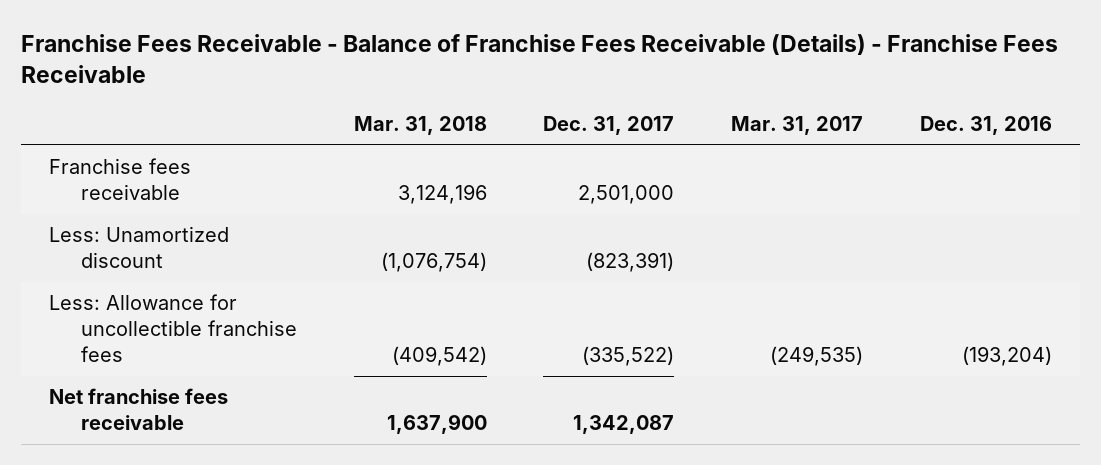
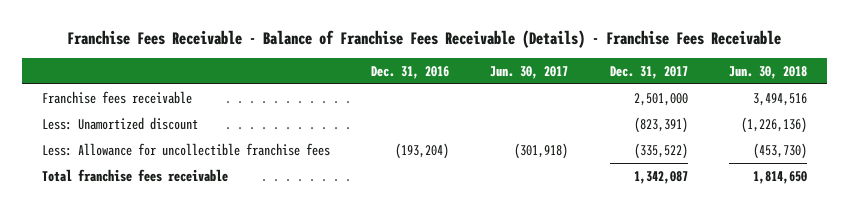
- | Mar. 31, 2018 | Dec. 31, 2017 | Mar. 31, 2017 | Dec. 31, 2016
+ | Dec. 31, 2016 | Jun. 30, 2017 | Dec. 31, 2017 | Jun. 30, 2018
- Net franchise fees receivable | 1,637,900 | 1,342,087 | |
+ Total franchise fees receivable | | | 1,342,087 | 1,814,650

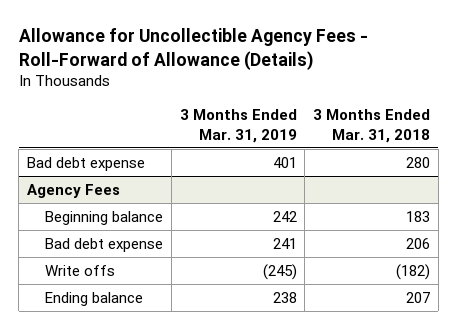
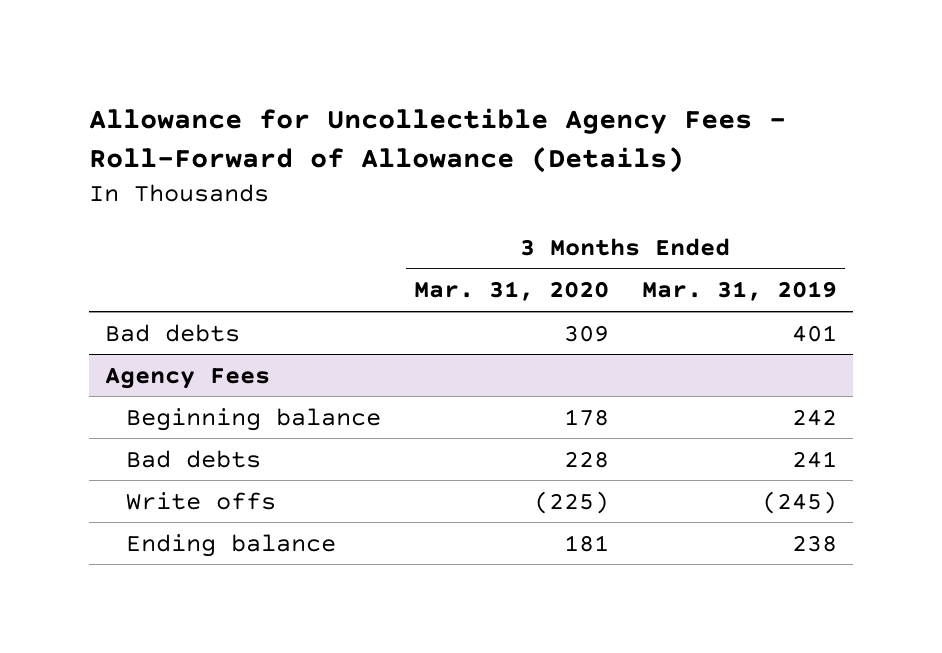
- | 3 Months Ended Mar. 31, 2019 | 3 Months Ended Mar. 31, 2018
+ | 3 Months Ended Mar. 31, 2020 | 3 Months Ended Mar. 31, 2019
- Bad debt expense | 401 | 280
+ Bad debts | 309 | 401
@ Agency Fees
- Bad debt expense | 241 | 206
+ Bad debts | 228 | 241

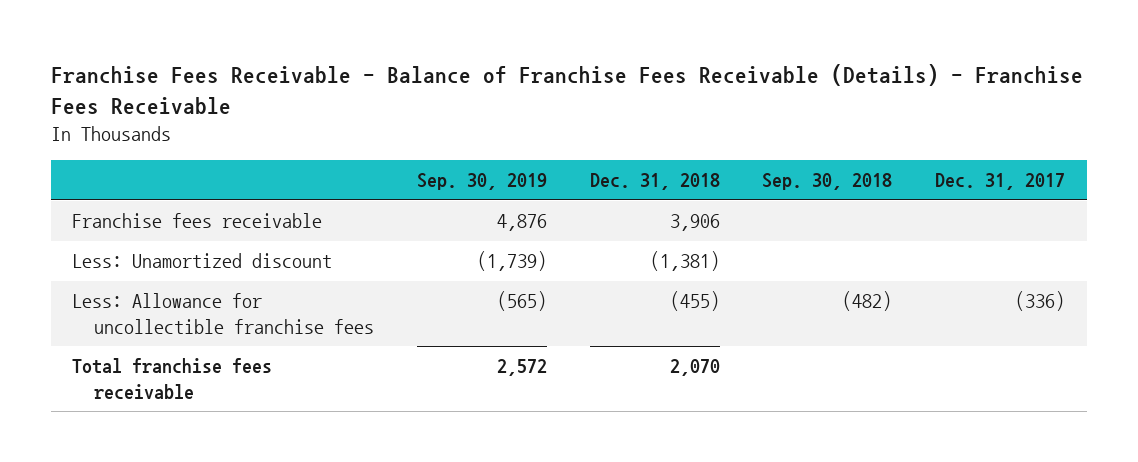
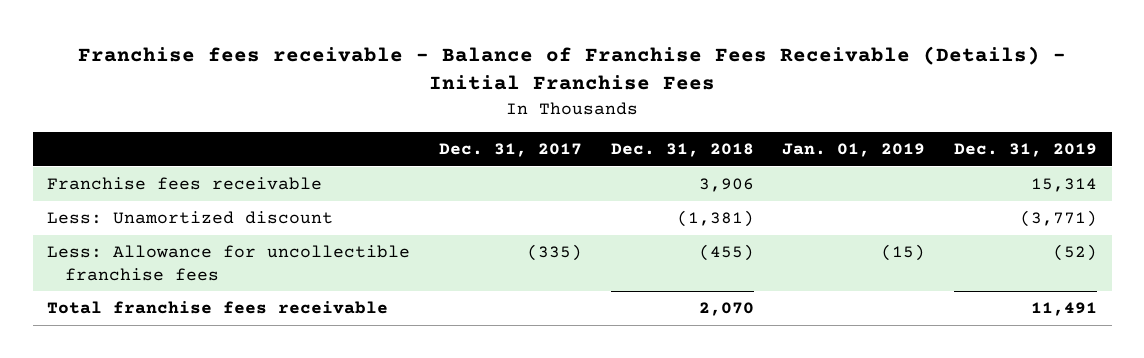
- Franchise Fees Receivable - Balance of Franchise Fees Receivable (Details) - Franchise Fees Receivable
+ Franchise fees receivable - Balance of Franchise Fees Receivable (Details) - Initial Franchise Fees
- | Sep. 30, 2019 | Dec. 31, 2018 | Sep. 30, 2018 | Dec. 31, 2017
+ | Dec. 31, 2017 | Dec. 31, 2018 | Jan. 01, 2019 | Dec. 31, 2019
- Less: Allowance for uncollectible franchise fees | (565) | (455) | (482) | (336)
+ Less: Allowance for uncollectible franchise fees | (335) | (455) | (15) | (52)

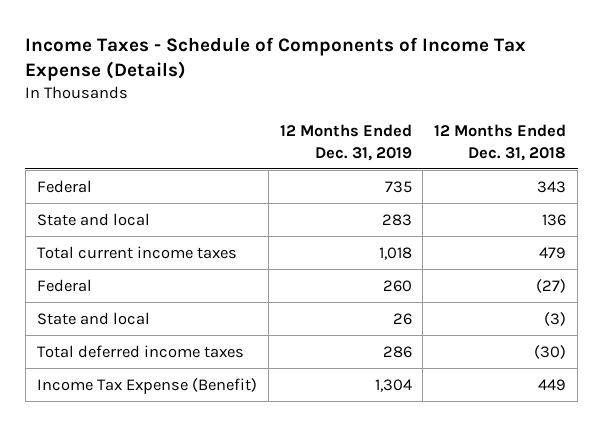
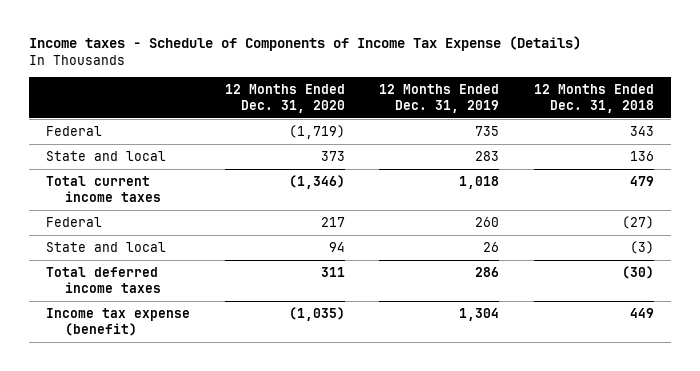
- Income Taxes - Schedule of Components of Income Tax Expense (Details)
+ Income taxes - Schedule of Components of Income Tax Expense (Details)
- | 12 Months Ended Dec. 31, 2019 | 12 Months Ended Dec. 31, 2018
+ | 12 Months Ended Dec. 31, 2020 | 12 Months Ended Dec. 31, 2019 | 12 Months Ended Dec. 31, 2018
- Income Tax Expense (Benefit) | 1,304 | 449
+ Income tax expense (benefit) | (1,035) | 1,304 | 449

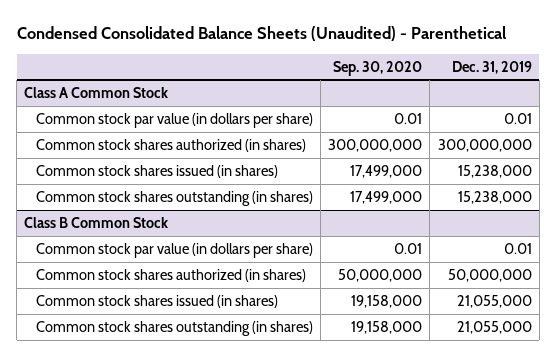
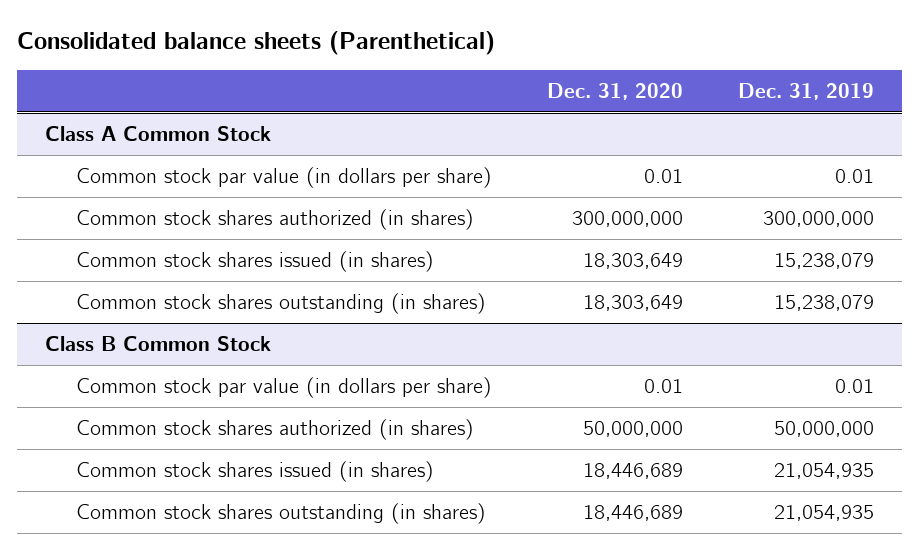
- Condensed Consolidated Balance Sheets (Unaudited) - Parenthetical
+ Consolidated balance sheets (Parenthetical)
- | Sep. 30, 2020 | Dec. 31, 2019
+ | Dec. 31, 2020 | Dec. 31, 2019
@ Class A Common Stock
- Common stock shares issued (in shares) | 17,499,000 | 15,238,000
- Common stock shares outstanding (in shares) | 17,499,000 | 15,238,000
+ Common stock shares issued (in shares) | 18,303,649 | 15,238,079
+ Common stock shares outstanding (in shares) | 18,303,649 | 15,238,079
@ Class B Common Stock
- Common stock shares issued (in shares) | 19,158,000 | 21,055,000
- Common stock shares outstanding (in shares) | 19,158,000 | 21,055,000
+ Common stock shares issued (in shares) | 18,446,689 | 21,054,935
+ Common stock shares outstanding (in shares) | 18,446,689 | 21,054,935

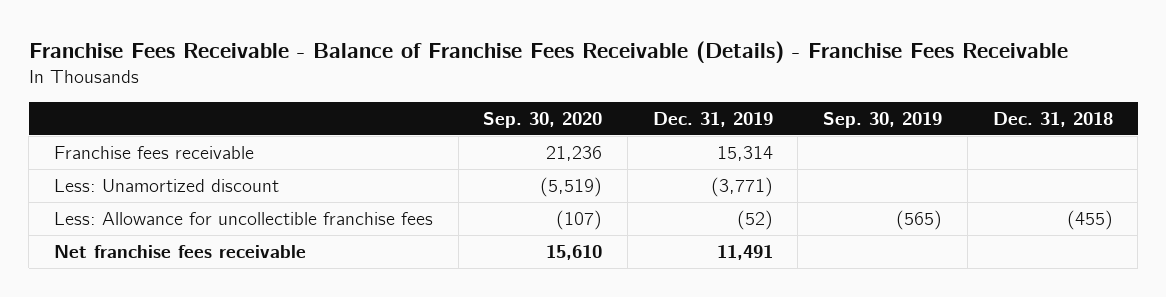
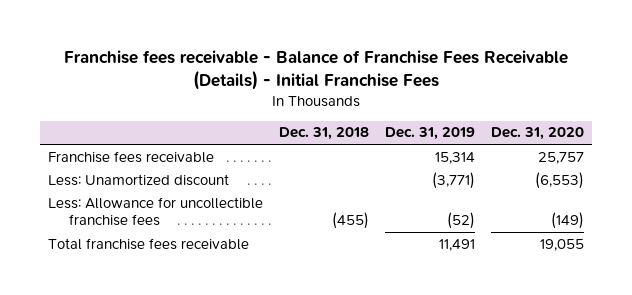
- Franchise Fees Receivable - Balance of Franchise Fees Receivable (Details) - Franchise Fees Receivable
+ Franchise fees receivable - Balance of Franchise Fees Receivable (Details) - Initial Franchise Fees
- | Sep. 30, 2020 | Dec. 31, 2019 | Sep. 30, 2019 | Dec. 31, 2018
+ | Dec. 31, 2018 | Dec. 31, 2019 | Dec. 31, 2020
- Net franchise fees receivable | 15,610 | 11,491 | |
+ Total franchise fees receivable | | 11,491 | 19,055

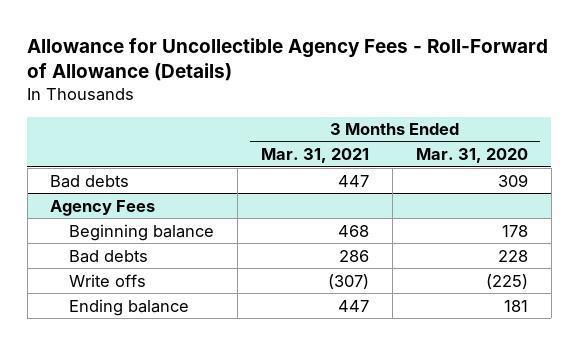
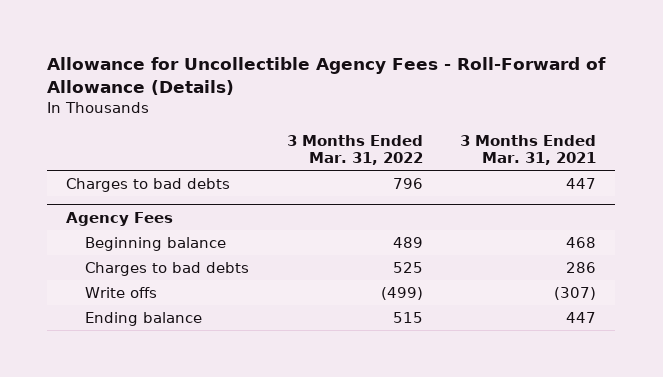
- | 3 Months Ended Mar. 31, 2021 | 3 Months Ended Mar. 31, 2020
+ | 3 Months Ended Mar. 31, 2022 | 3 Months Ended Mar. 31, 2021
- Bad debts | 447 | 309
+ Charges to bad debts | 796 | 447
@ Agency Fees
- Bad debts | 286 | 228
+ Charges to bad debts | 525 | 286

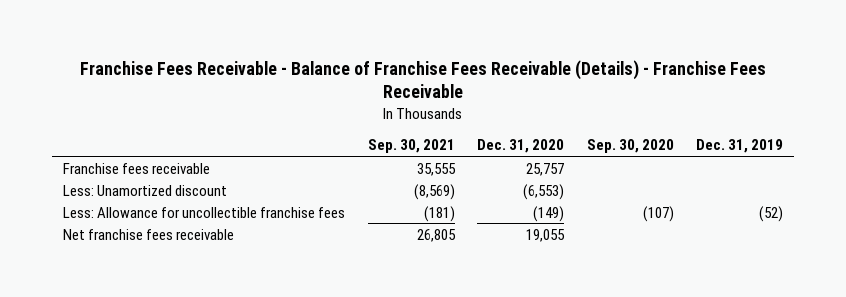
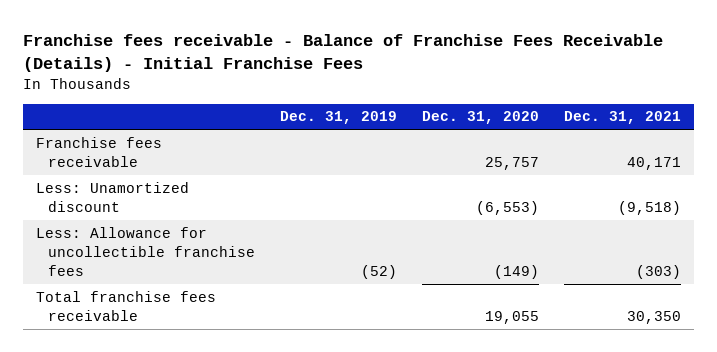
- Franchise Fees Receivable - Balance of Franchise Fees Receivable (Details) - Franchise Fees Receivable
+ Franchise fees receivable - Balance of Franchise Fees Receivable (Details) - Initial Franchise Fees
- | Sep. 30, 2021 | Dec. 31, 2020 | Sep. 30, 2020 | Dec. 31, 2019
+ | Dec. 31, 2019 | Dec. 31, 2020 | Dec. 31, 2021
- Net franchise fees receivable | 26,805 | 19,055 | |
+ Total franchise fees receivable | | 19,055 | 30,350

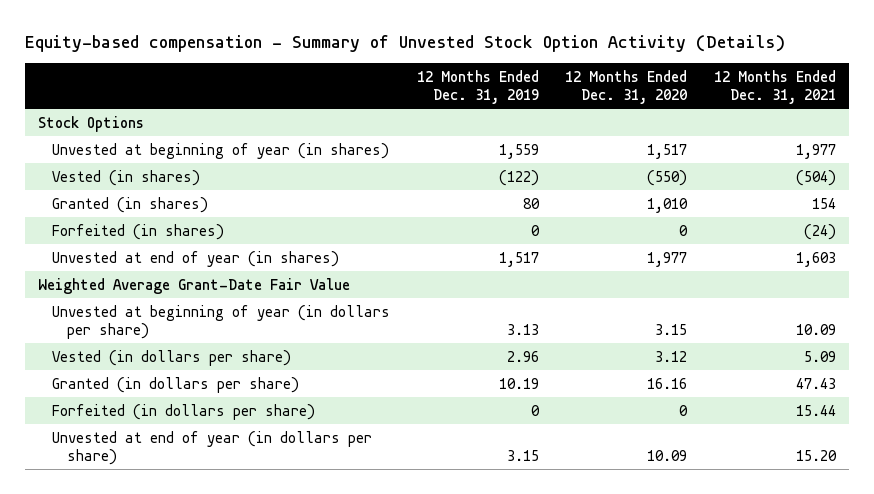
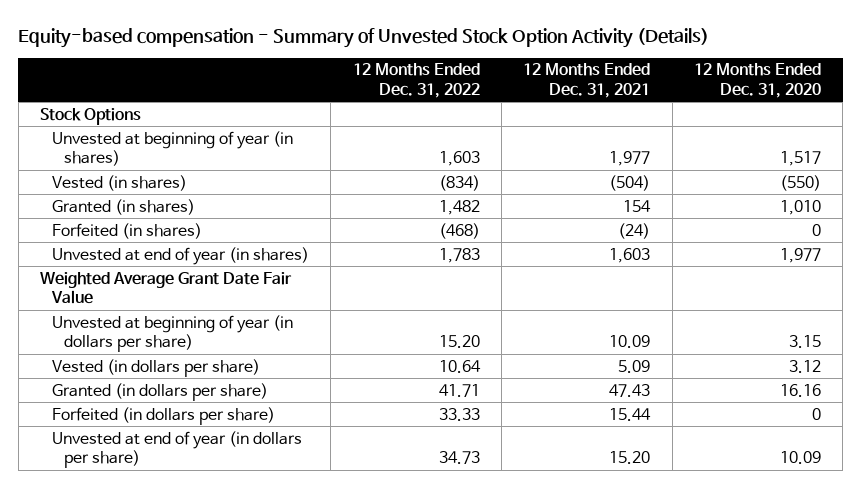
- | 12 Months Ended Dec. 31, 2019 | 12 Months Ended Dec. 31, 2020 | 12 Months Ended Dec. 31, 2021
+ | 12 Months Ended Dec. 31, 2022 | 12 Months Ended Dec. 31, 2021 | 12 Months Ended Dec. 31, 2020
- Weighted Average Grant-Date Fair Value
+ Weighted Average Grant Date Fair Value

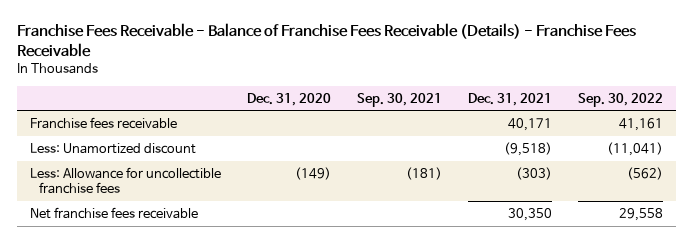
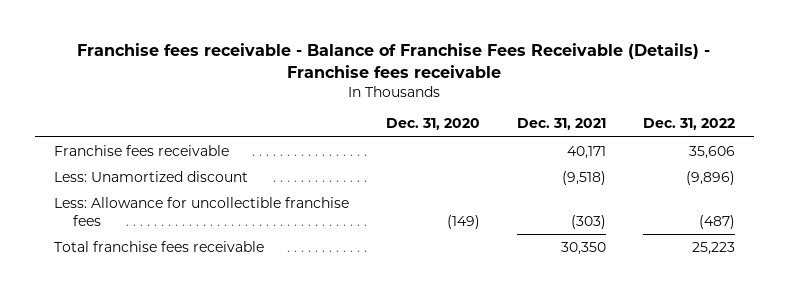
- Franchise Fees Receivable - Balance of Franchise Fees Receivable (Details) - Franchise Fees Receivable
+ Franchise fees receivable - Balance of Franchise Fees Receivable (Details) - Franchise fees receivable
- | Dec. 31, 2020 | Sep. 30, 2021 | Dec. 31, 2021 | Sep. 30, 2022
+ | Dec. 31, 2020 | Dec. 31, 2021 | Dec. 31, 2022
- Net franchise fees receivable | | | 30,350 | 29,558
+ Total franchise fees receivable | | 30,350 | 25,223

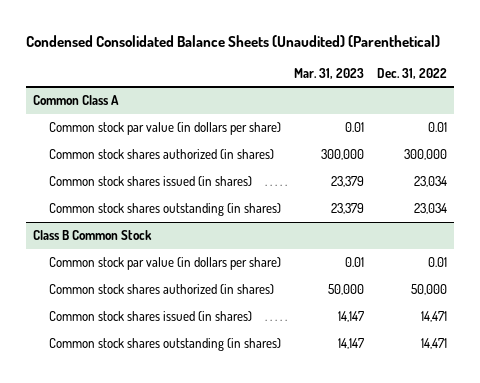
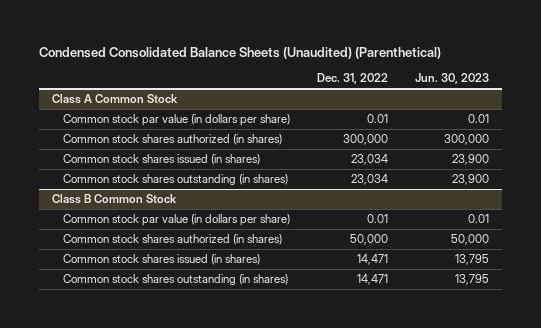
- | Mar. 31, 2023 | Dec. 31, 2022
+ | Dec. 31, 2022 | Jun. 30, 2023
- Common Class A
+ Class A Common Stock

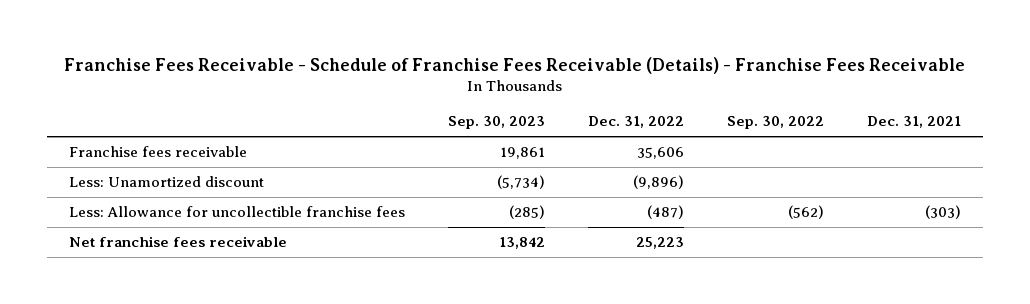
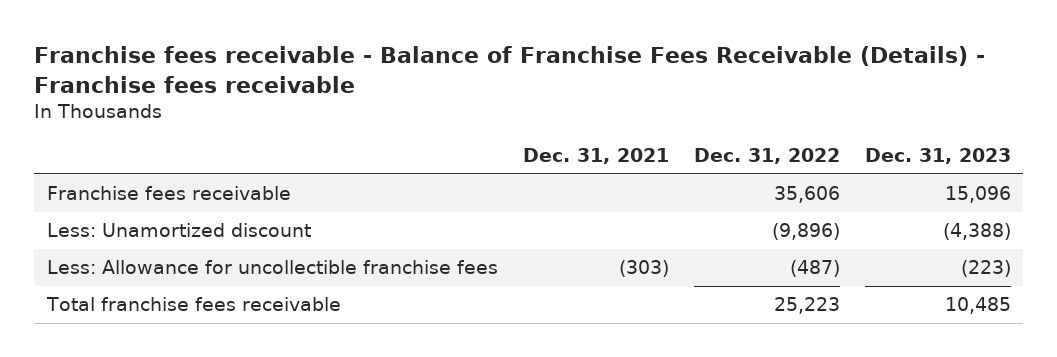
- Franchise Fees Receivable - Schedule of Franchise Fees Receivable (Details) - Franchise Fees Receivable
+ Franchise fees receivable - Balance of Franchise Fees Receivable (Details) - Franchise fees receivable
- | Sep. 30, 2023 | Dec. 31, 2022 | Sep. 30, 2022 | Dec. 31, 2021
+ | Dec. 31, 2021 | Dec. 31, 2022 | Dec. 31, 2023
- Net franchise fees receivable | 13,842 | 25,223 | |
+ Total franchise fees receivable | | 25,223 | 10,485

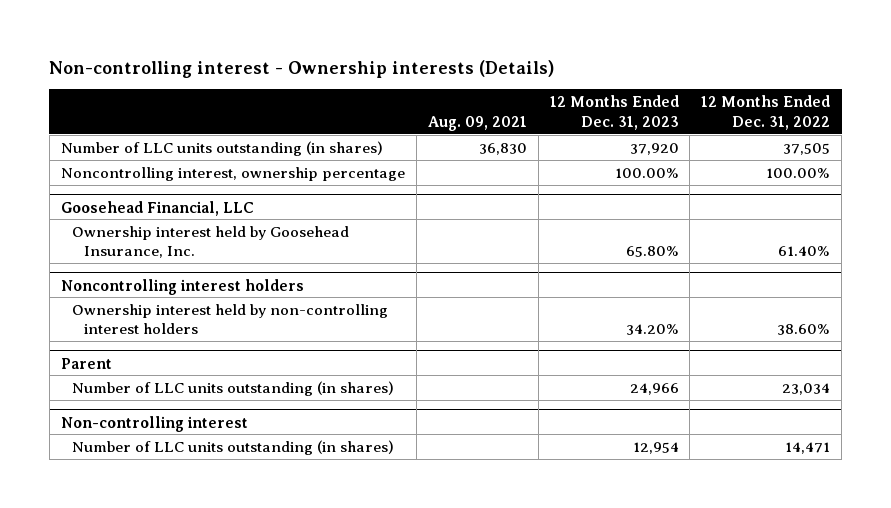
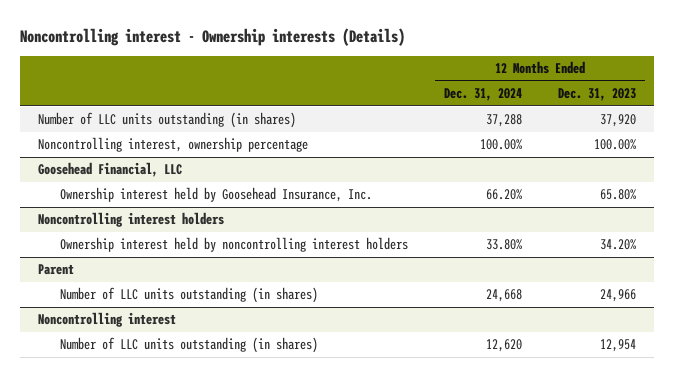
- Non-controlling interest - Ownership interests (Details)
+ Noncontrolling interest - Ownership interests (Details)
- | Aug. 09, 2021 | 12 Months Ended Dec. 31, 2023 | 12 Months Ended Dec. 31, 2022
+ | 12 Months Ended Dec. 31, 2024 | 12 Months Ended Dec. 31, 2023
@ Noncontrolling interest holders
- Ownership interest held by non-controlling interest holders | | 34.20% | 38.60%
+ Ownership interest held by noncontrolling interest holders | 33.80% | 34.20%
- Non-controlling interest
+ Noncontrolling interest

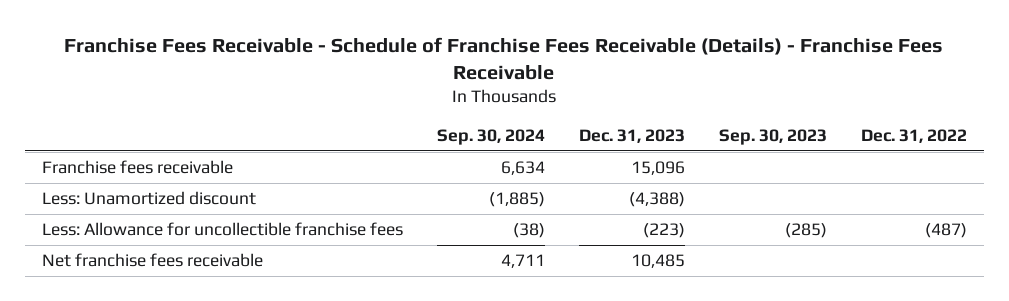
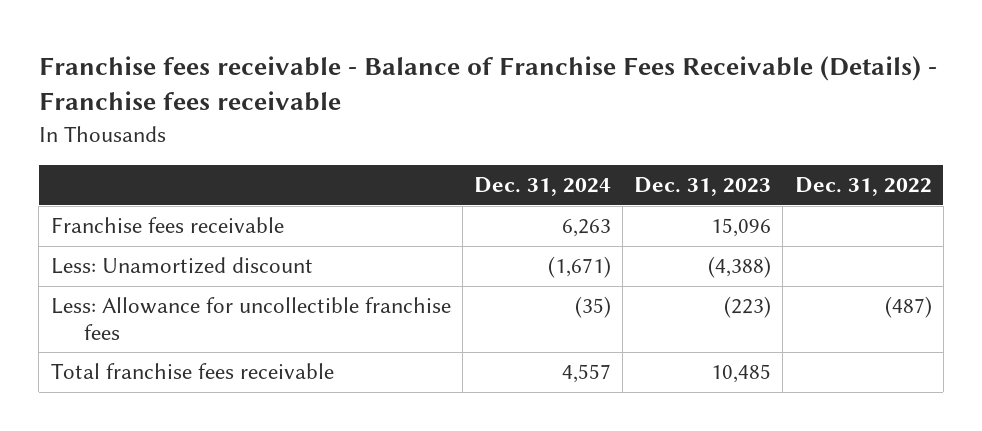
- Franchise Fees Receivable - Schedule of Franchise Fees Receivable (Details) - Franchise Fees Receivable
+ Franchise fees receivable - Balance of Franchise Fees Receivable (Details) - Franchise fees receivable
- | Sep. 30, 2024 | Dec. 31, 2023 | Sep. 30, 2023 | Dec. 31, 2022
+ | Dec. 31, 2024 | Dec. 31, 2023 | Dec. 31, 2022
- Net franchise fees receivable | 4,711 | 10,485 | |
+ Total franchise fees receivable | 4,557 | 10,485 |

